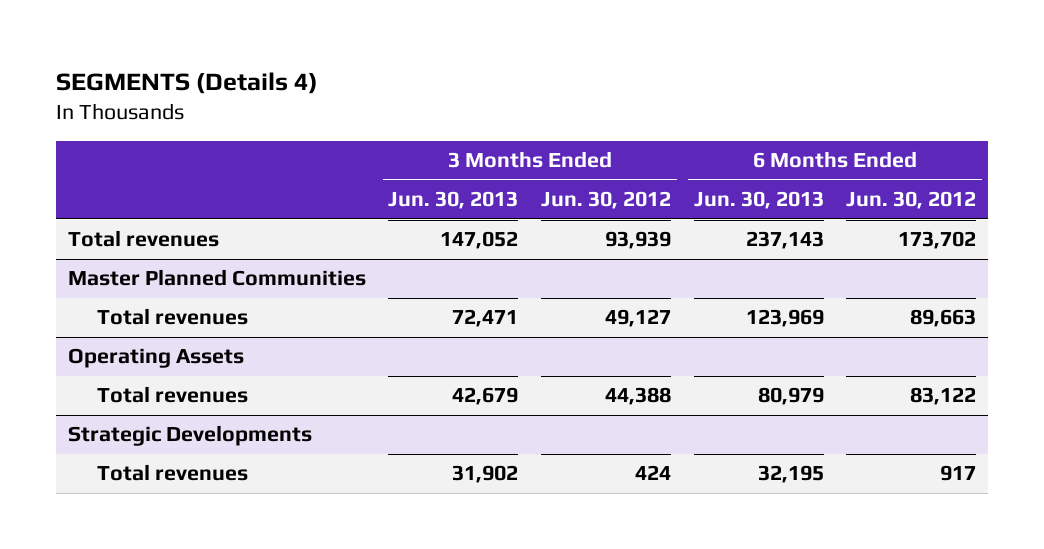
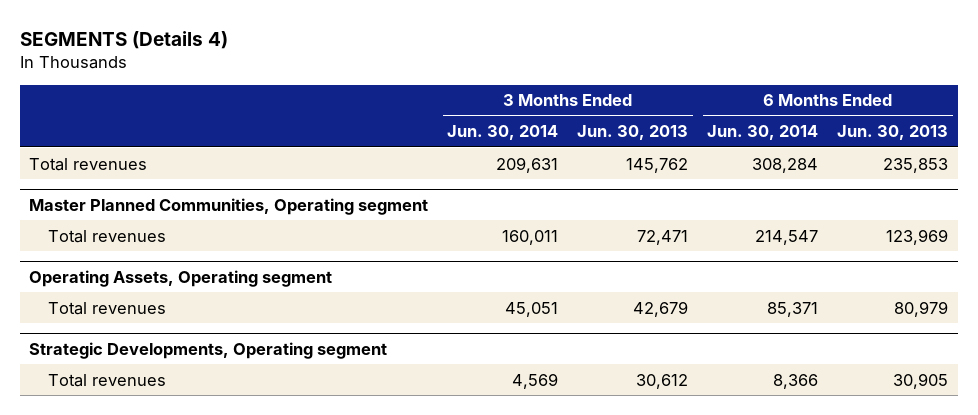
- | 3 Months Ended Jun. 30, 2013 | 3 Months Ended Jun. 30, 2012 | 6 Months Ended Jun. 30, 2013 | 6 Months Ended Jun. 30, 2012
+ | 3 Months Ended Jun. 30, 2014 | 3 Months Ended Jun. 30, 2013 | 6 Months Ended Jun. 30, 2014 | 6 Months Ended Jun. 30, 2013
- Total revenues | 147,052 | 93,939 | 237,143 | 173,702
- Master Planned Communities
+ Total revenues | 209,631 | 145,762 | 308,284 | 235,853
+ Master Planned Communities, Operating segment
- Operating Assets
+ Operating Assets, Operating segment
- Strategic Developments
- Total revenues | 31,902 | 424 | 32,195 | 917
+ Strategic Developments, Operating segment
+ Total revenues | 4,569 | 30,612 | 8,366 | 30,905

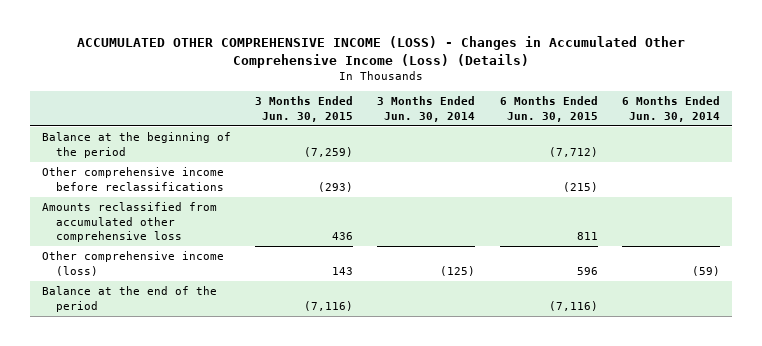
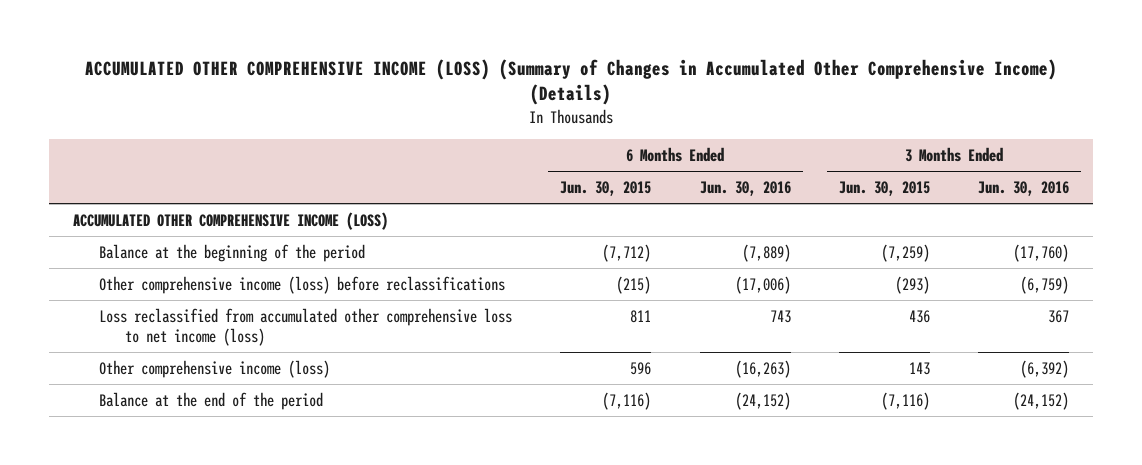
- ACCUMULATED OTHER COMPREHENSIVE INCOME (LOSS) - Changes in Accumulated Other Comprehensive Income (Loss) (Details)
+ ACCUMULATED OTHER COMPREHENSIVE INCOME (LOSS) (Summary of Changes in Accumulated Other Comprehensive Income) (Details)
- | 3 Months Ended Jun. 30, 2015 | 3 Months Ended Jun. 30, 2014 | 6 Months Ended Jun. 30, 2015 | 6 Months Ended Jun. 30, 2014
+ | 6 Months Ended Jun. 30, 2015 | 6 Months Ended Jun. 30, 2016 | 3 Months Ended Jun. 30, 2015 | 3 Months Ended Jun. 30, 2016
+ ACCUMULATED OTHER COMPREHENSIVE INCOME (LOSS)
- Other comprehensive income before reclassifications | (293) | | (215) |
- Amounts reclassified from accumulated other comprehensive loss | 436 | | 811 |
+ Other comprehensive income (loss) before reclassifications | (215) | (17,006) | (293) | (6,759)
+ Loss reclassified from accumulated other comprehensive loss to net income (loss) | 811 | 743 | 436 | 367

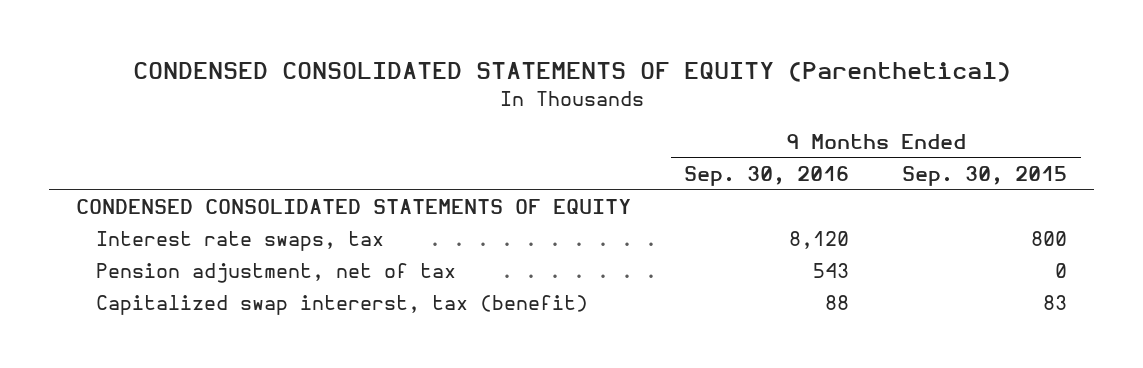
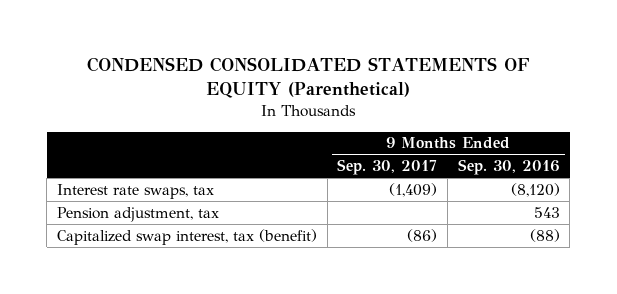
- | 9 Months Ended Sep. 30, 2016 | 9 Months Ended Sep. 30, 2015
+ | 9 Months Ended Sep. 30, 2017 | 9 Months Ended Sep. 30, 2016
- CONDENSED CONSOLIDATED STATEMENTS OF EQUITY
- Interest rate swaps, tax | 8,120 | 800
- Pension adjustment, net of tax | 543 | 0
- Capitalized swap intererst, tax (benefit) | 88 | 83
+ Interest rate swaps, tax | (1,409) | (8,120)
+ Pension adjustment, tax | | 543
+ Capitalized swap interest, tax (benefit) | (86) | (88)

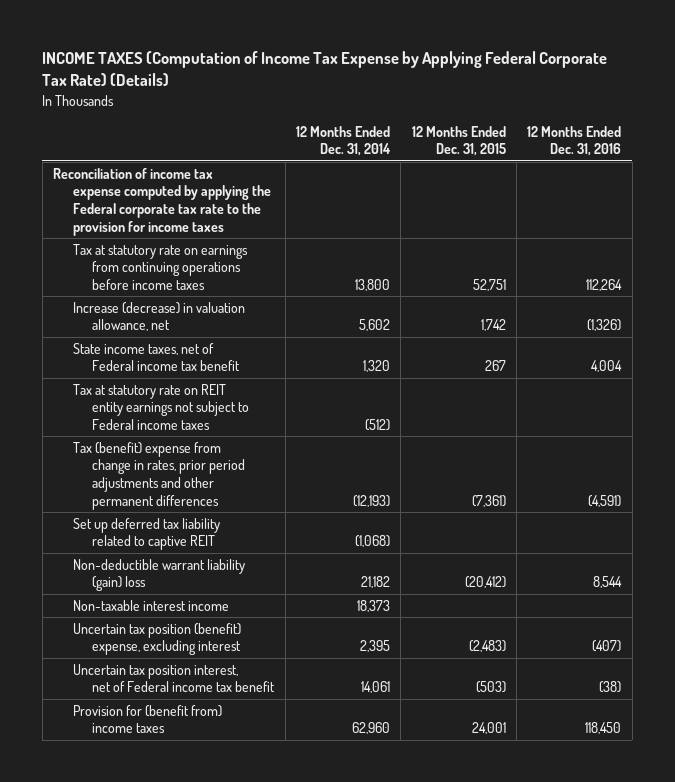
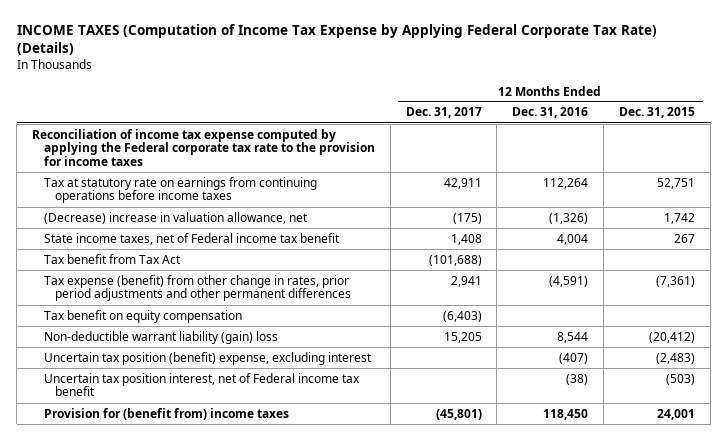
- | 12 Months Ended Dec. 31, 2014 | 12 Months Ended Dec. 31, 2015 | 12 Months Ended Dec. 31, 2016
+ | 12 Months Ended Dec. 31, 2017 | 12 Months Ended Dec. 31, 2016 | 12 Months Ended Dec. 31, 2015
- Increase (decrease) in valuation allowance, net | 5,602 | 1,742 | (1,326)
+ (Decrease) increase in valuation allowance, net | (175) | (1,326) | 1,742
- Tax at statutory rate on REIT entity earnings not subject to Federal income taxes | (512) | |
- Tax (benefit) expense from change in rates, prior period adjustments and other permanent differences | (12,193) | (7,361) | (4,591)
- Set up deferred tax liability related to captive REIT | (1,068) | |
+ Tax benefit from Tax Act | (101,688) | |
+ Tax expense (benefit) from other change in rates, prior period adjustments and other permanent differences | 2,941 | (4,591) | (7,361)
+ Tax benefit on equity compensation | (6,403) | |
- Non-taxable interest income | 18,373 | |

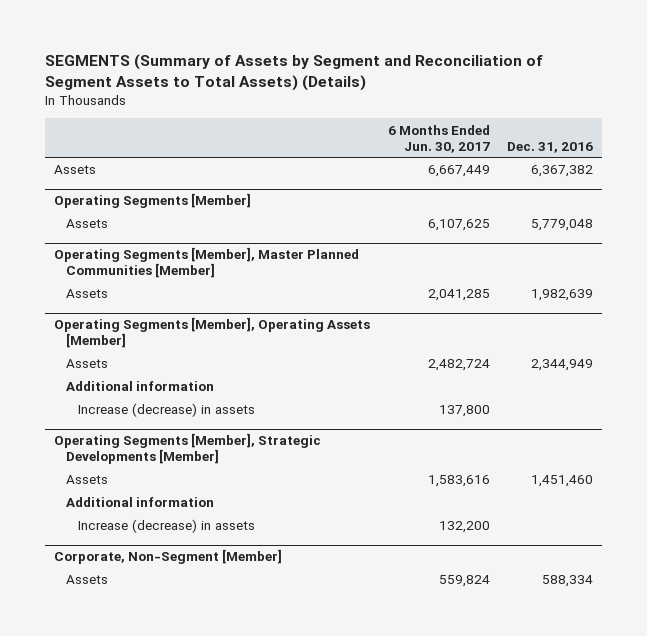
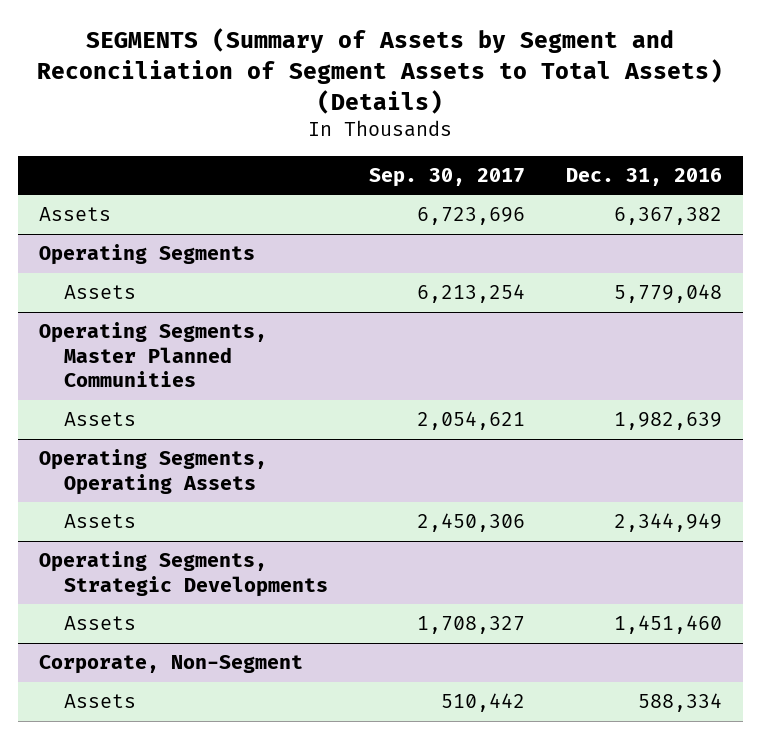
- | 6 Months Ended Jun. 30, 2017 | Dec. 31, 2016
+ | Sep. 30, 2017 | Dec. 31, 2016
- Operating Segments [Member]
+ Operating Segments
- Operating Segments [Member], Master Planned Communities [Member]
+ Operating Segments, Master Planned Communities
- Operating Segments [Member], Operating Assets [Member]
+ Operating Segments, Operating Assets
- Additional information
- Increase (decrease) in assets | 137,800 |
- Operating Segments [Member], Strategic Developments [Member]
+ Operating Segments, Strategic Developments
- Additional information
- Increase (decrease) in assets | 132,200 |
- Corporate, Non-Segment [Member]
+ Corporate, Non-Segment

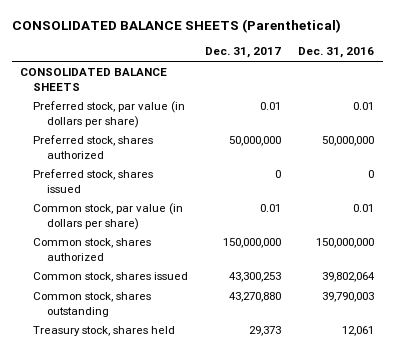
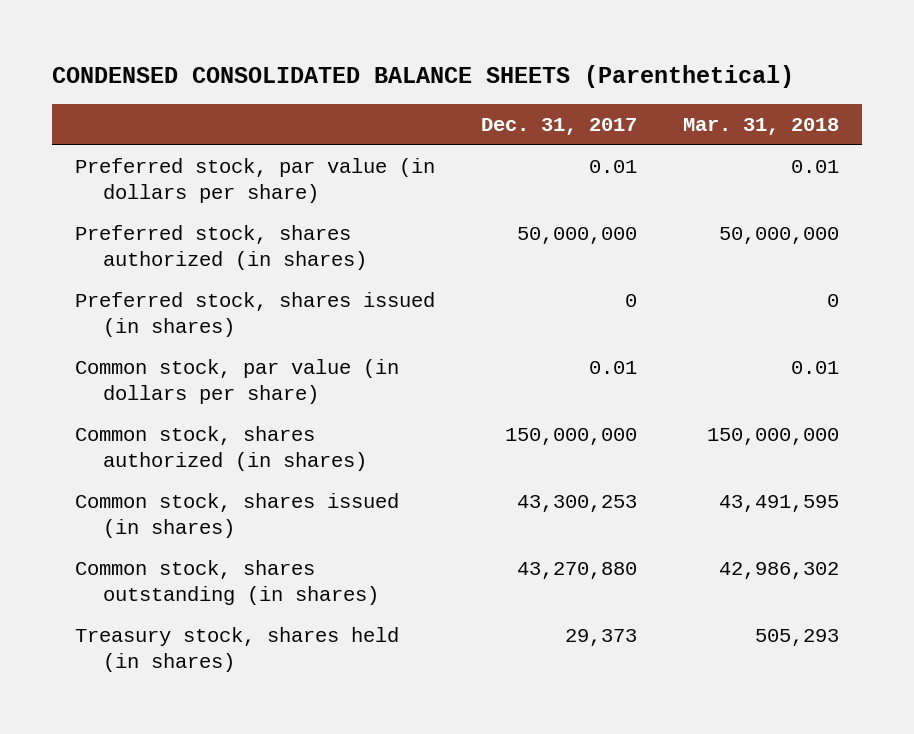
- CONSOLIDATED BALANCE SHEETS (Parenthetical)
+ CONDENSED CONSOLIDATED BALANCE SHEETS (Parenthetical)
- | Dec. 31, 2017 | Dec. 31, 2016
+ | Dec. 31, 2017 | Mar. 31, 2018
- CONSOLIDATED BALANCE SHEETS
- Preferred stock, shares authorized | 50,000,000 | 50,000,000
- Preferred stock, shares issued | 0 | 0
+ Preferred stock, shares authorized (in shares) | 50,000,000 | 50,000,000
+ Preferred stock, shares issued (in shares) | 0 | 0
- Common stock, shares authorized | 150,000,000 | 150,000,000
- Common stock, shares issued | 43,300,253 | 39,802,064
- Common stock, shares outstanding | 43,270,880 | 39,790,003
- Treasury stock, shares held | 29,373 | 12,061
+ Common stock, shares authorized (in shares) | 150,000,000 | 150,000,000
+ Common stock, shares issued (in shares) | 43,300,253 | 43,491,595
+ Common stock, shares outstanding (in shares) | 43,270,880 | 42,986,302
+ Treasury stock, shares held (in shares) | 29,373 | 505,293

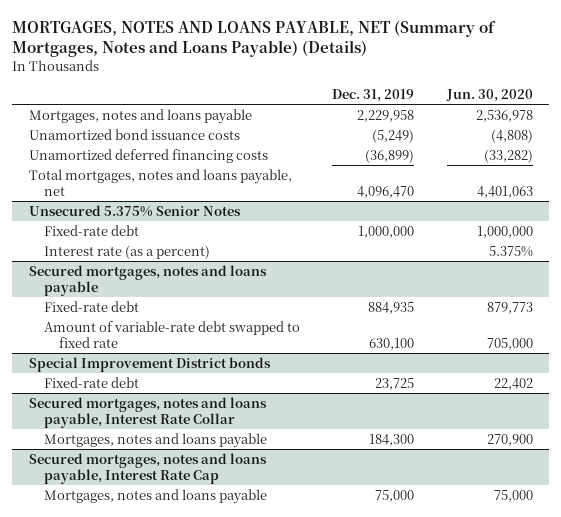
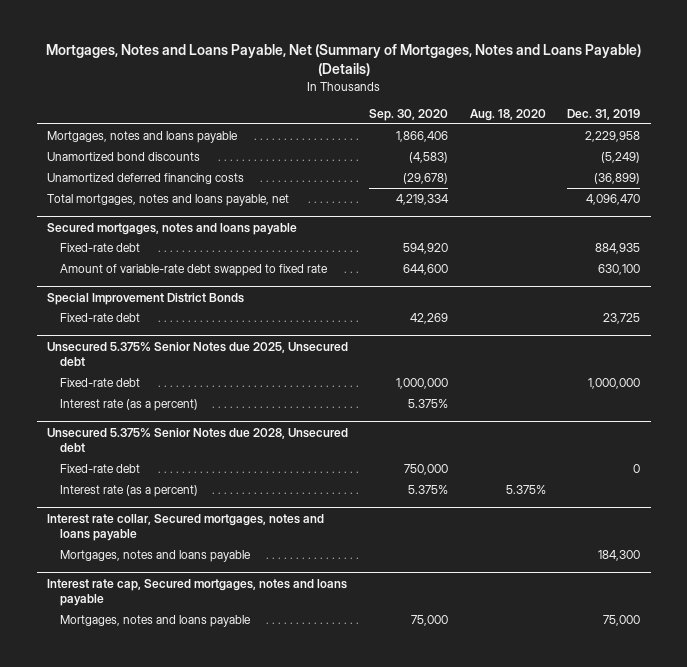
- MORTGAGES, NOTES AND LOANS PAYABLE, NET (Summary of Mortgages, Notes and Loans Payable) (Details)
+ Mortgages, Notes and Loans Payable, Net (Summary of Mortgages, Notes and Loans Payable) (Details)
- | Dec. 31, 2019 | Jun. 30, 2020
+ | Sep. 30, 2020 | Aug. 18, 2020 | Dec. 31, 2019
- Unamortized bond issuance costs | (5,249) | (4,808)
+ Unamortized bond discounts | (4,583) | | (5,249)
- Unsecured 5.375% Senior Notes
- Fixed-rate debt | 1,000,000 | 1,000,000
- Interest rate (as a percent) | | 5.375%
- Special Improvement District bonds
+ Special Improvement District Bonds
- Secured mortgages, notes and loans payable, Interest Rate Collar
+ Unsecured 5.375% Senior Notes due 2025, Unsecured debt
+ Fixed-rate debt | 1,000,000 | | 1,000,000
+ Interest rate (as a percent) | 5.375% | |
+ Unsecured 5.375% Senior Notes due 2028, Unsecured debt
+ Fixed-rate debt | 750,000 | | 0
+ Interest rate (as a percent) | 5.375% | 5.375% |
+ Interest rate collar, Secured mortgages, notes and loans payable
- Secured mortgages, notes and loans payable, Interest Rate Cap
+ Interest rate cap, Secured mortgages, notes and loans payable

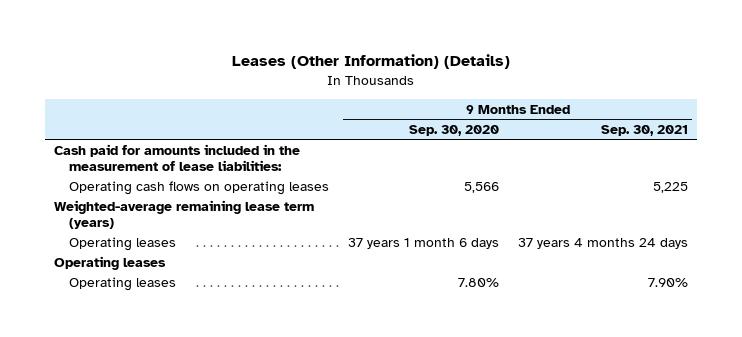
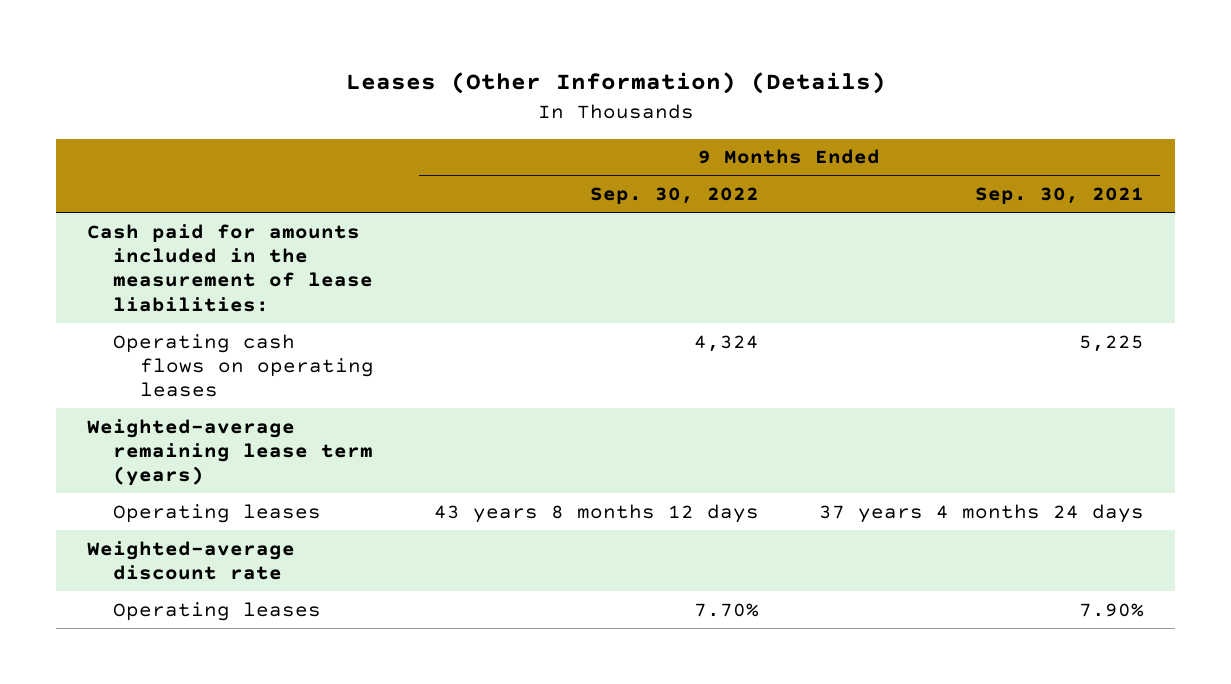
- | 9 Months Ended Sep. 30, 2020 | 9 Months Ended Sep. 30, 2021
+ | 9 Months Ended Sep. 30, 2022 | 9 Months Ended Sep. 30, 2021
- Operating leases
+ Weighted-average discount rate

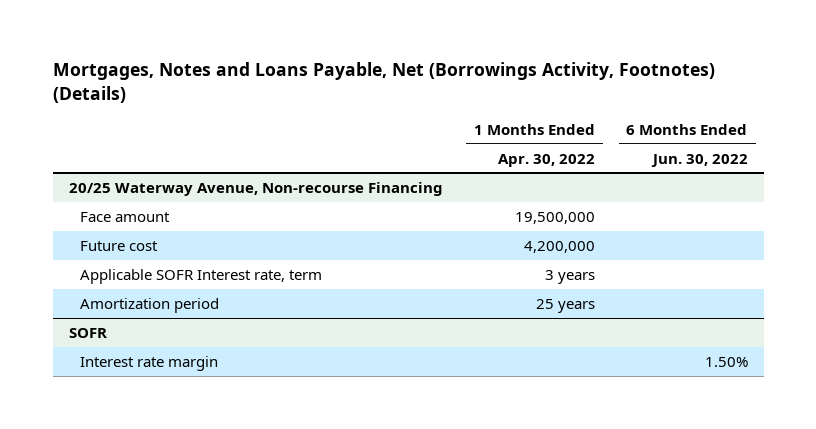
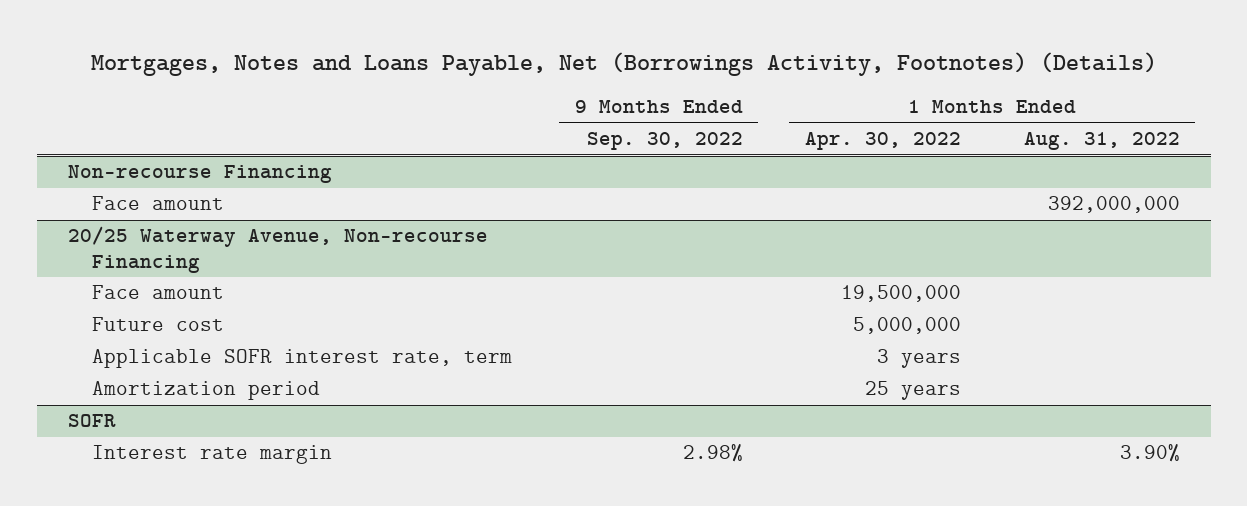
- | 1 Months Ended Apr. 30, 2022 | 6 Months Ended Jun. 30, 2022
+ | 9 Months Ended Sep. 30, 2022 | 1 Months Ended Apr. 30, 2022 | 1 Months Ended Aug. 31, 2022
+ Non-recourse Financing
+ Face amount | | | 392,000,000
@ 20/25 Waterway Avenue, Non-recourse Financing
- Future cost | 4,200,000 |
- Applicable SOFR Interest rate, term | 3 years |
+ Future cost | | 5,000,000 |
+ Applicable SOFR interest rate, term | | 3 years |

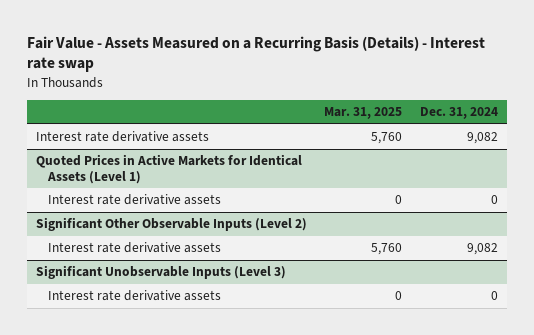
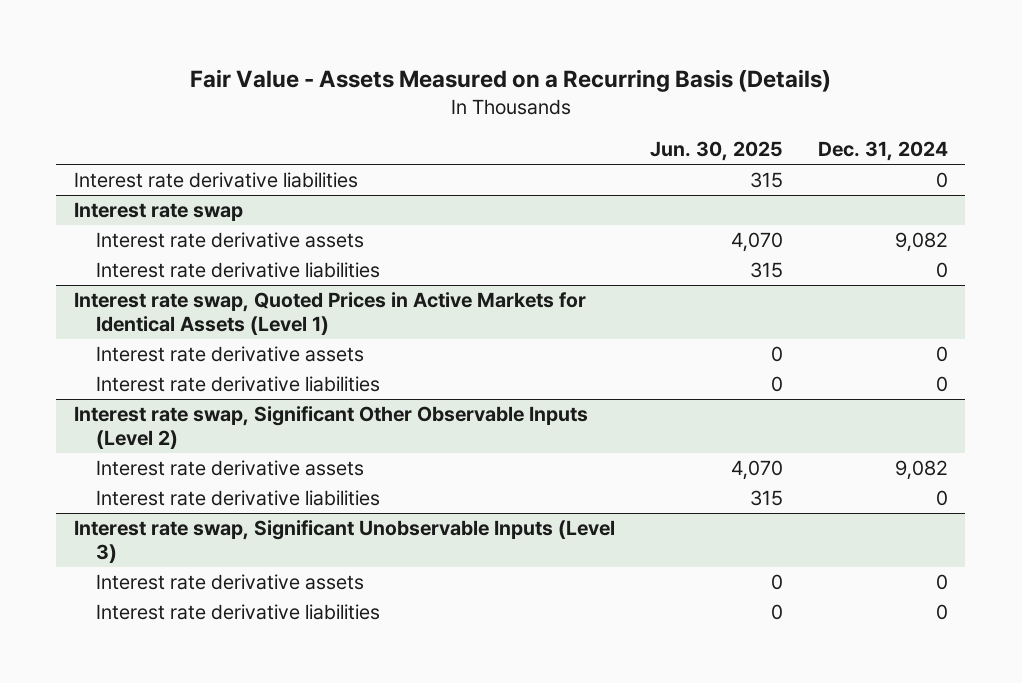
- Fair Value - Assets Measured on a Recurring Basis (Details) - Interest rate swap
+ Fair Value - Assets Measured on a Recurring Basis (Details)
- | Mar. 31, 2025 | Dec. 31, 2024
+ | Jun. 30, 2025 | Dec. 31, 2024
+ Interest rate derivative liabilities | 315 | 0
+ Interest rate swap
- Quoted Prices in Active Markets for Identical Assets (Level 1)
+ Interest rate derivative liabilities | 315 | 0
+ Interest rate swap, Quoted Prices in Active Markets for Identical Assets (Level 1)
- Significant Other Observable Inputs (Level 2)
+ Interest rate derivative liabilities | 0 | 0
+ Interest rate swap, Significant Other Observable Inputs (Level 2)
- Significant Unobservable Inputs (Level 3)
+ Interest rate derivative liabilities | 315 | 0
+ Interest rate swap, Significant Unobservable Inputs (Level 3)
+ Interest rate derivative liabilities | 0 | 0

